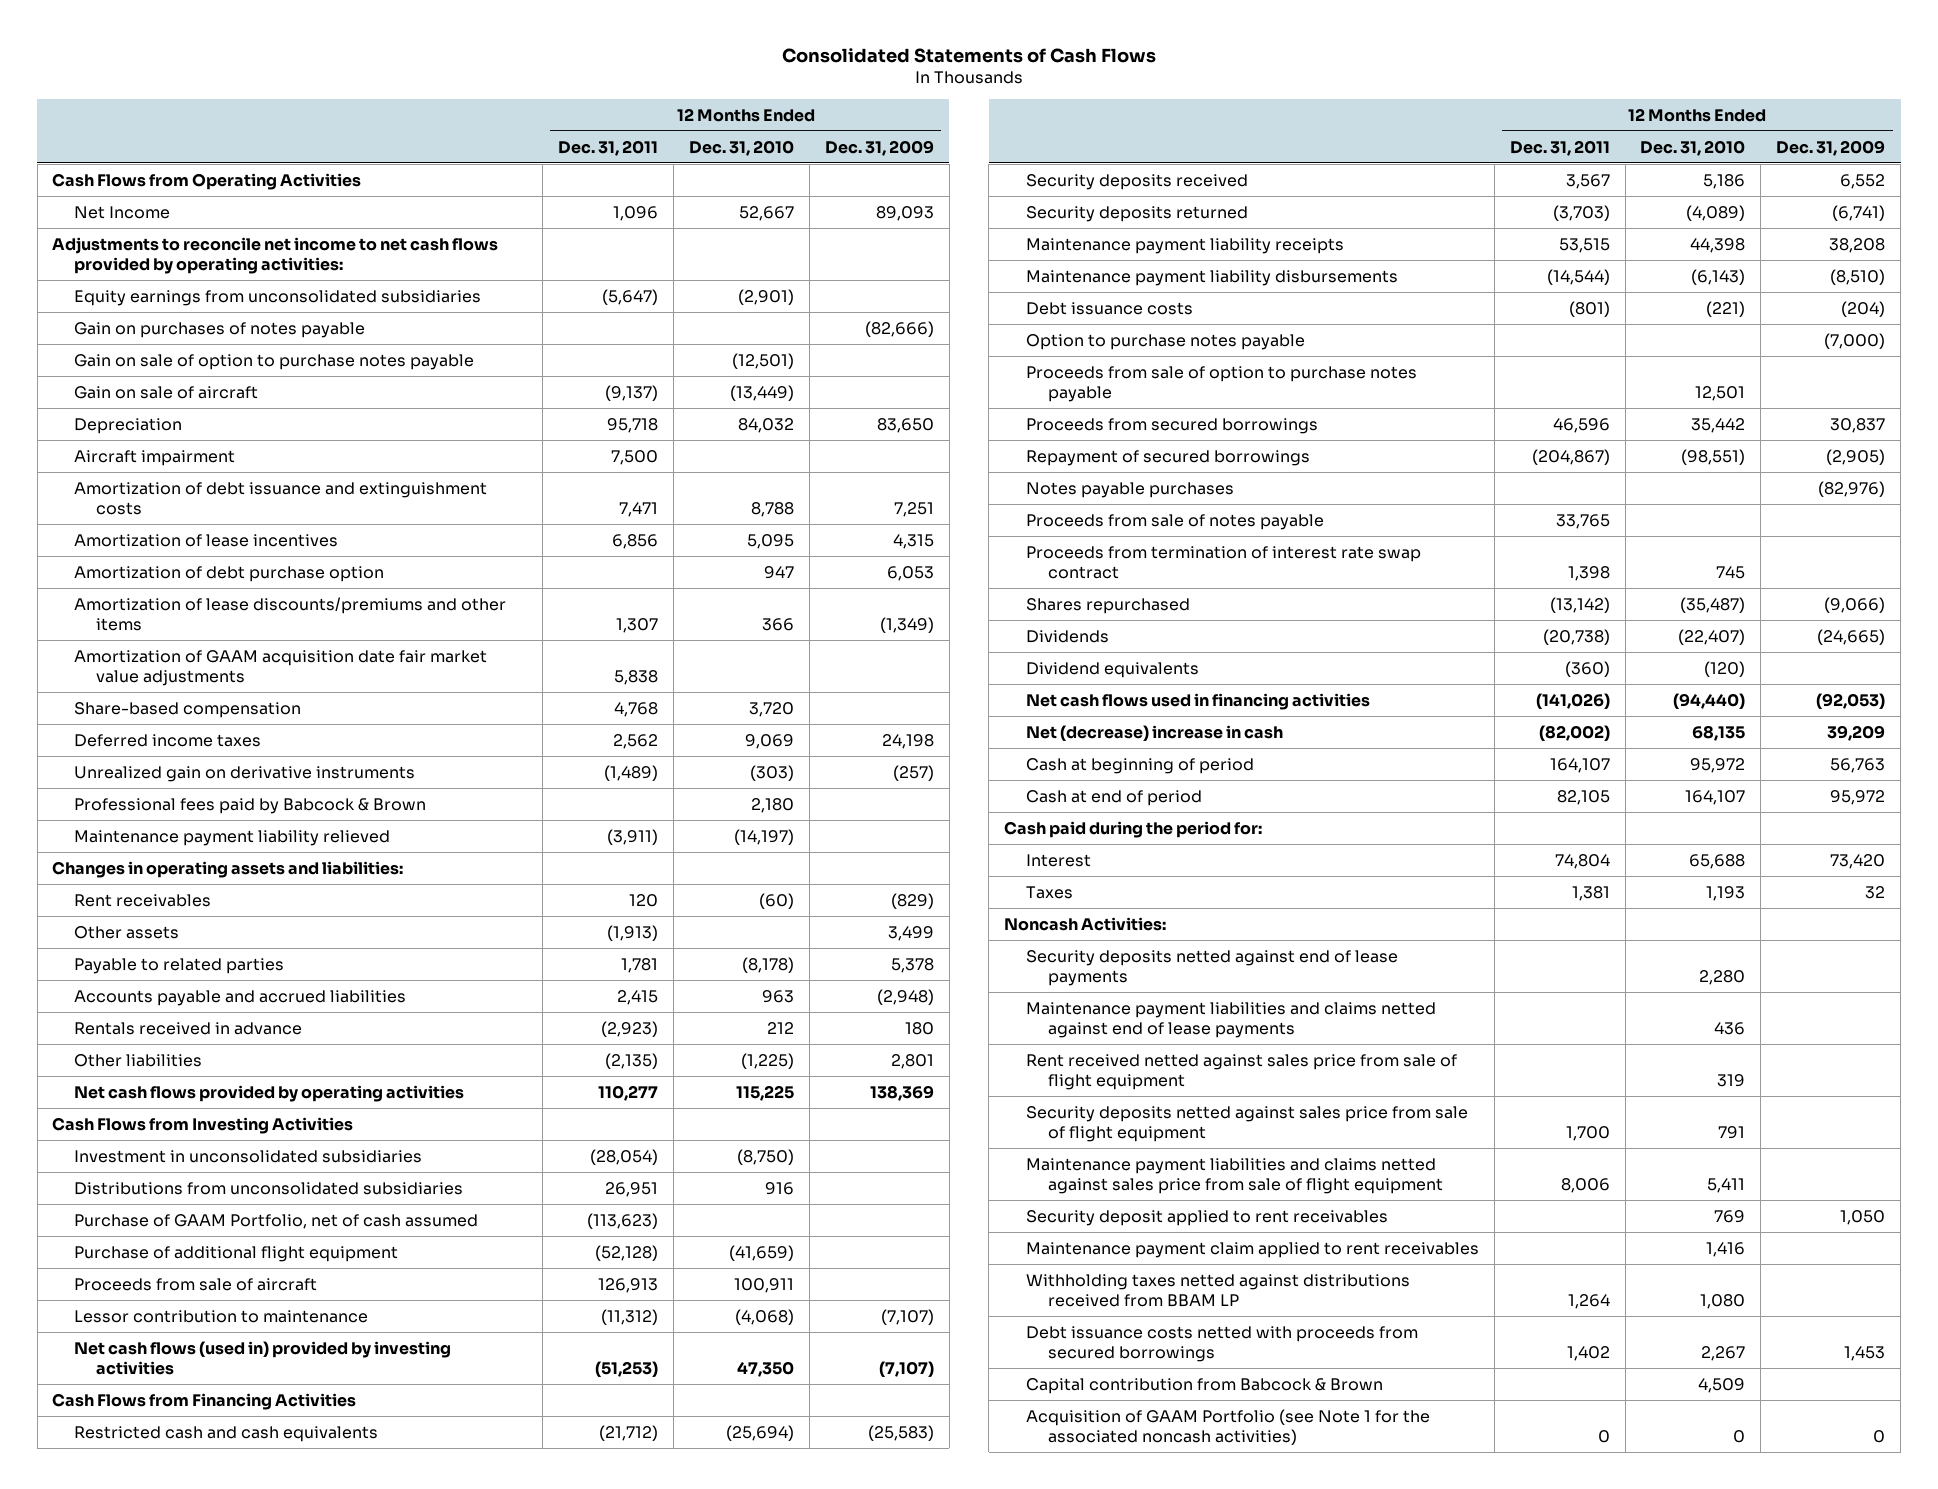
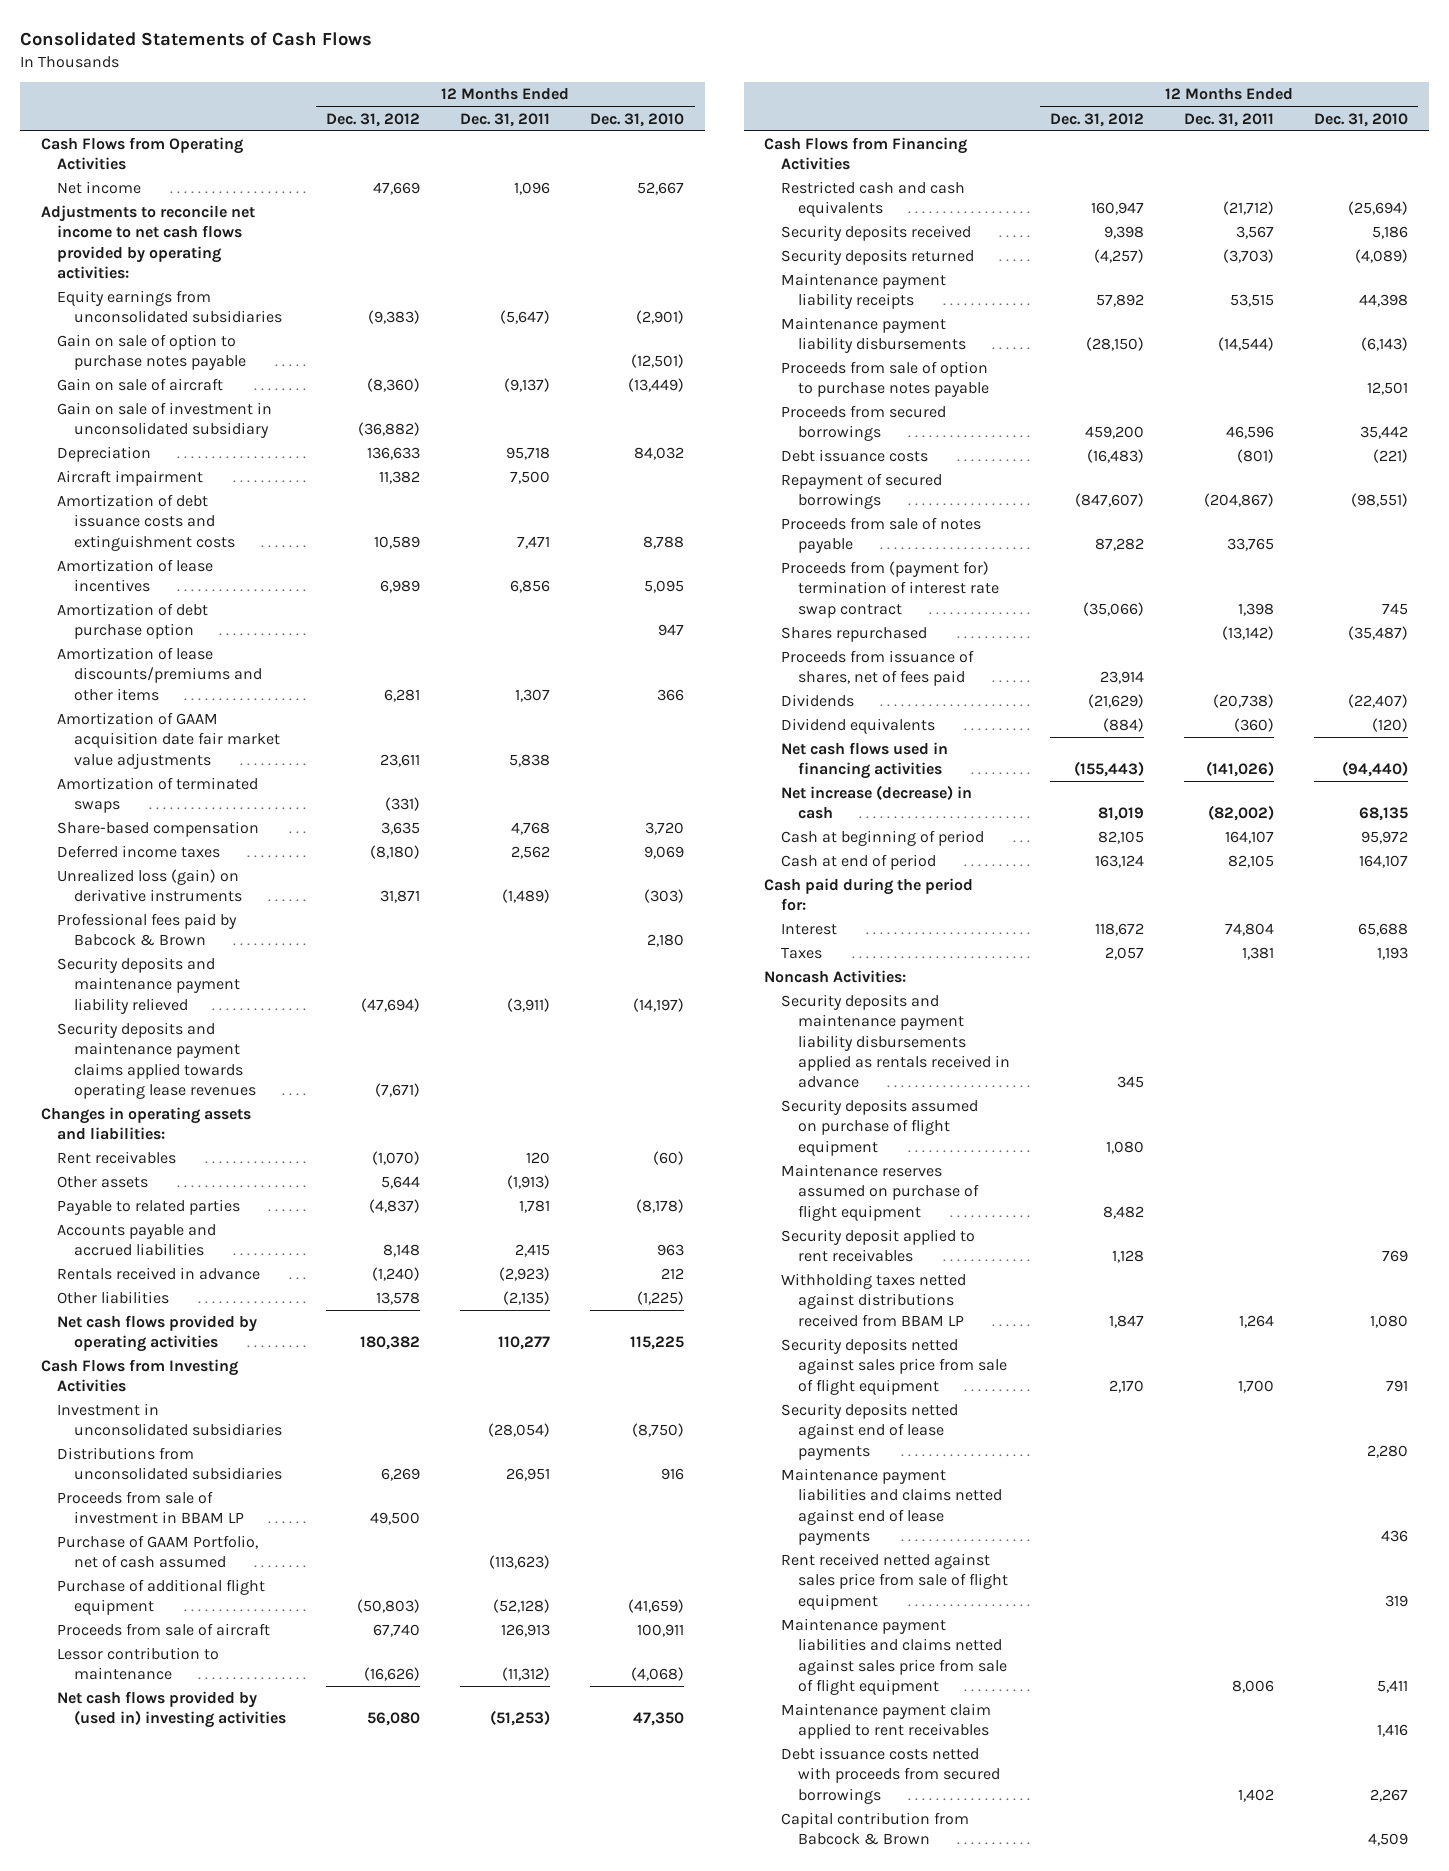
- | 12 Months Ended Dec. 31, 2011 | 12 Months Ended Dec. 31, 2010 | 12 Months Ended Dec. 31, 2009
+ | 12 Months Ended Dec. 31, 2012 | 12 Months Ended Dec. 31, 2011 | 12 Months Ended Dec. 31, 2010
- Net Income | 1,096 | 52,667 | 89,093
+ Net income | 47,669 | 1,096 | 52,667
- Gain on purchases of notes payable | | | (82,666)
+ Gain on sale of investment in unconsolidated subsidiary | (36,882) | |
- Amortization of debt issuance and extinguishment costs | 7,471 | 8,788 | 7,251
+ Amortization of debt issuance costs and extinguishment costs | 10,589 | 7,471 | 8,788
+ Amortization of terminated swaps | (331) | |
- Unrealized gain on derivative instruments | (1,489) | (303) | (257)
+ Unrealized loss (gain) on derivative instruments | 31,871 | (1,489) | (303)
- Maintenance payment liability relieved | (3,911) | (14,197) |
+ Security deposits and maintenance payment liability relieved | (47,694) | (3,911) | (14,197)
+ Security deposits and maintenance payment claims applied towards operating lease revenues | (7,671) | |
+ Proceeds from sale of investment in BBAM LP | 49,500 | |
- Net cash flows (used in) provided by investing activities | (51,253) | 47,350 | (7,107)
+ Net cash flows provided by (used in) investing activities | 56,080 | (51,253) | 47,350
- Option to purchase notes payable | | | (7,000)
moved down: Debt issuance costs | (16,483) | (801) | (221)
- Notes payable purchases | | | (82,976)
- Proceeds from termination of interest rate swap contract | 1,398 | 745 |
+ Proceeds from (payment for) termination of interest rate swap contract | (35,066) | 1,398 | 745
+ Proceeds from issuance of shares, net of fees paid | 23,914 | |
- Net (decrease) increase in cash | (82,002) | 68,135 | 39,209
+ Net increase (decrease) in cash | 81,019 | (82,002) | 68,135
+ Security deposits and maintenance payment liability disbursements applied as rentals received in advance | 345 | |
+ Security deposits assumed on purchase of flight equipment | 1,080 | |
+ Maintenance reserves assumed on purchase of flight equipment | 8,482 | |
moved up: Security deposit applied to rent receivables | 1,128 | | 769
moved up: Withholding taxes netted against distributions received from BBAM LP | 1,847 | 1,264 | 1,080
moved up: Security deposits netted against sales price from sale of flight equipment | 2,170 | 1,700 | 791
- Acquisition of GAAM Portfolio (see Note 1 for the associated noncash activities) | 0 | 0 | 0

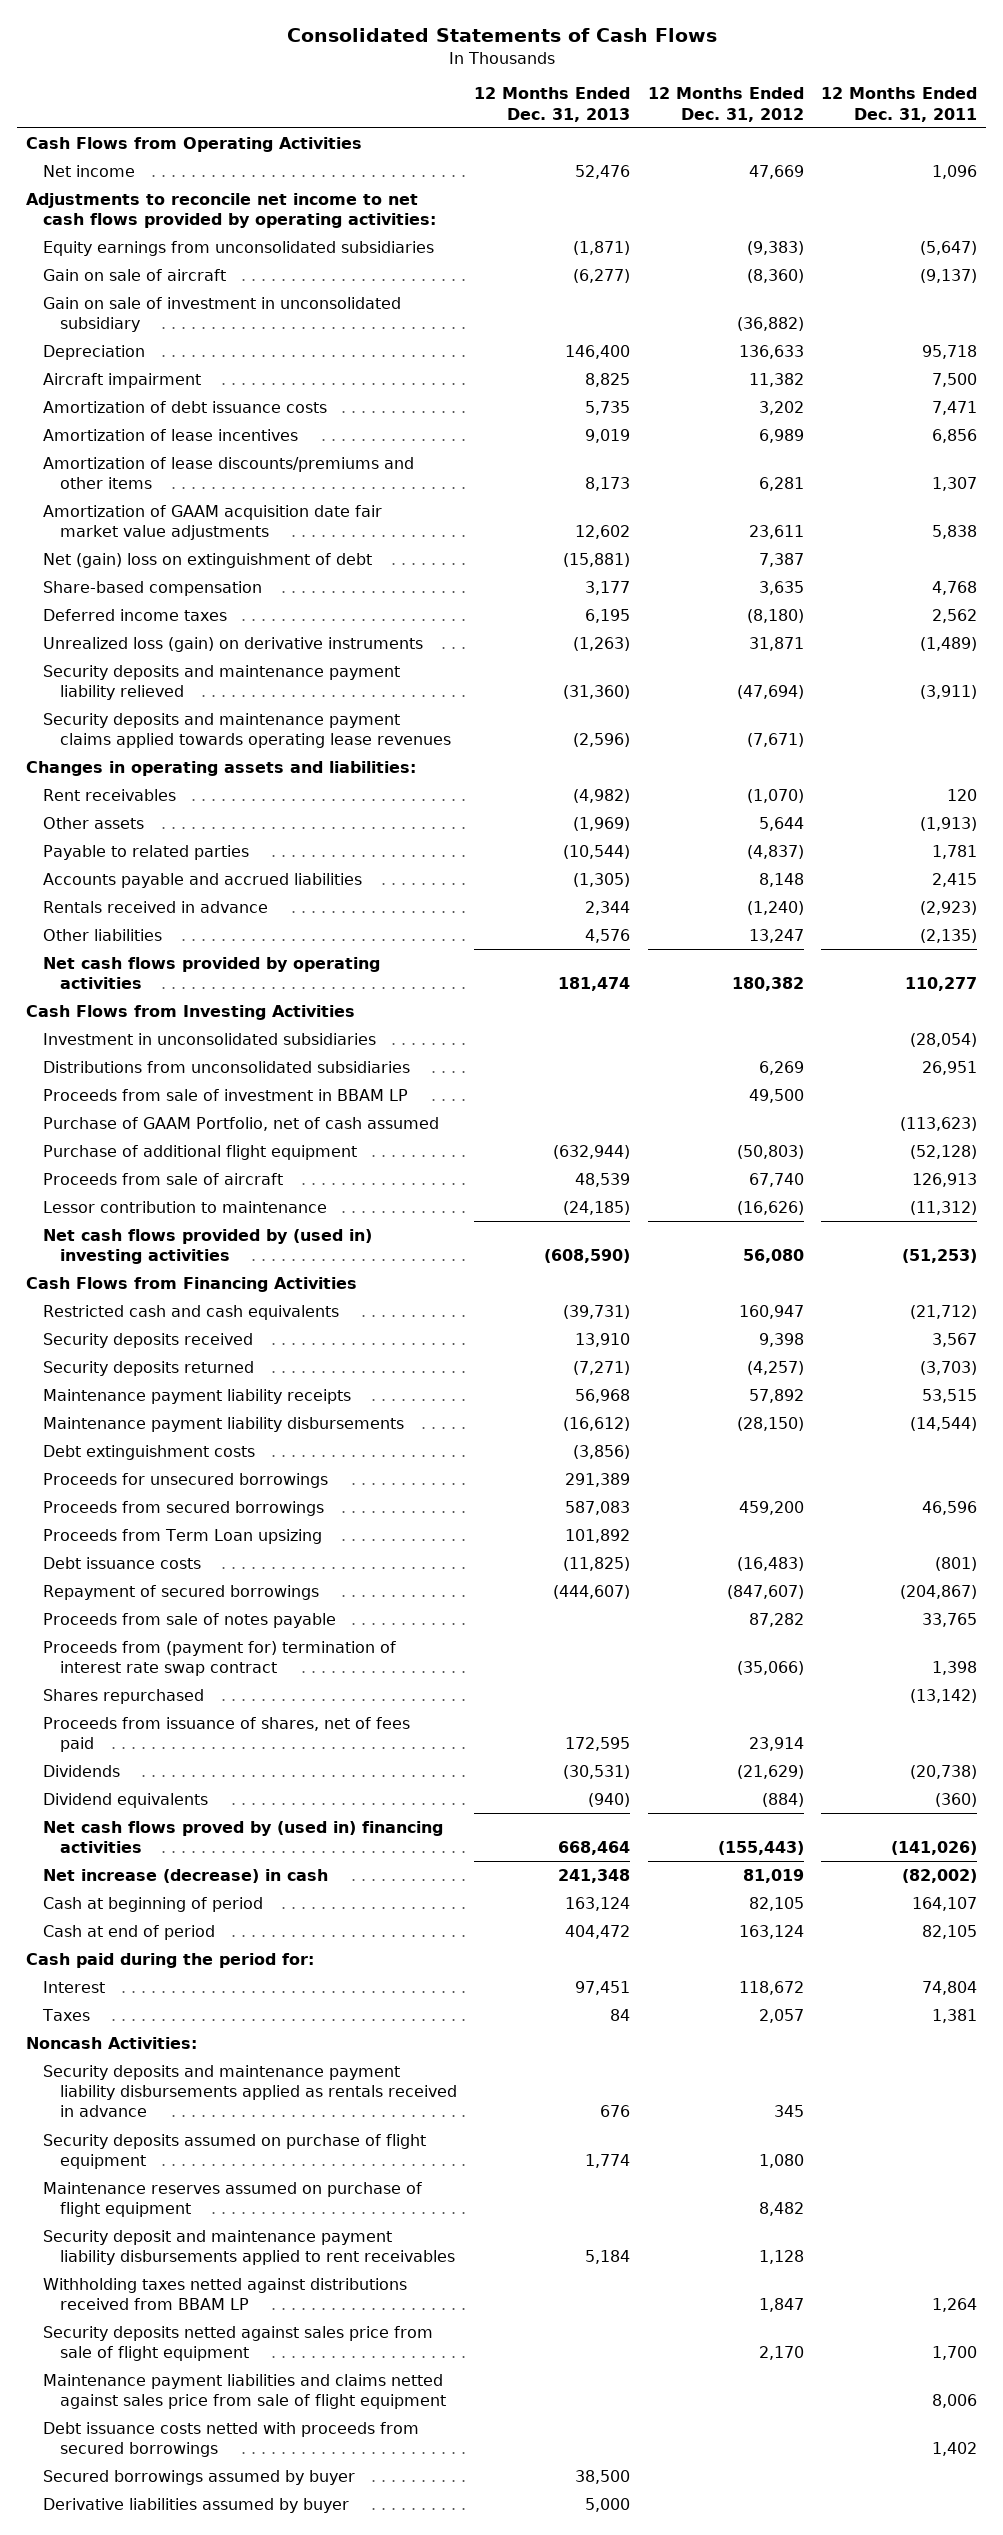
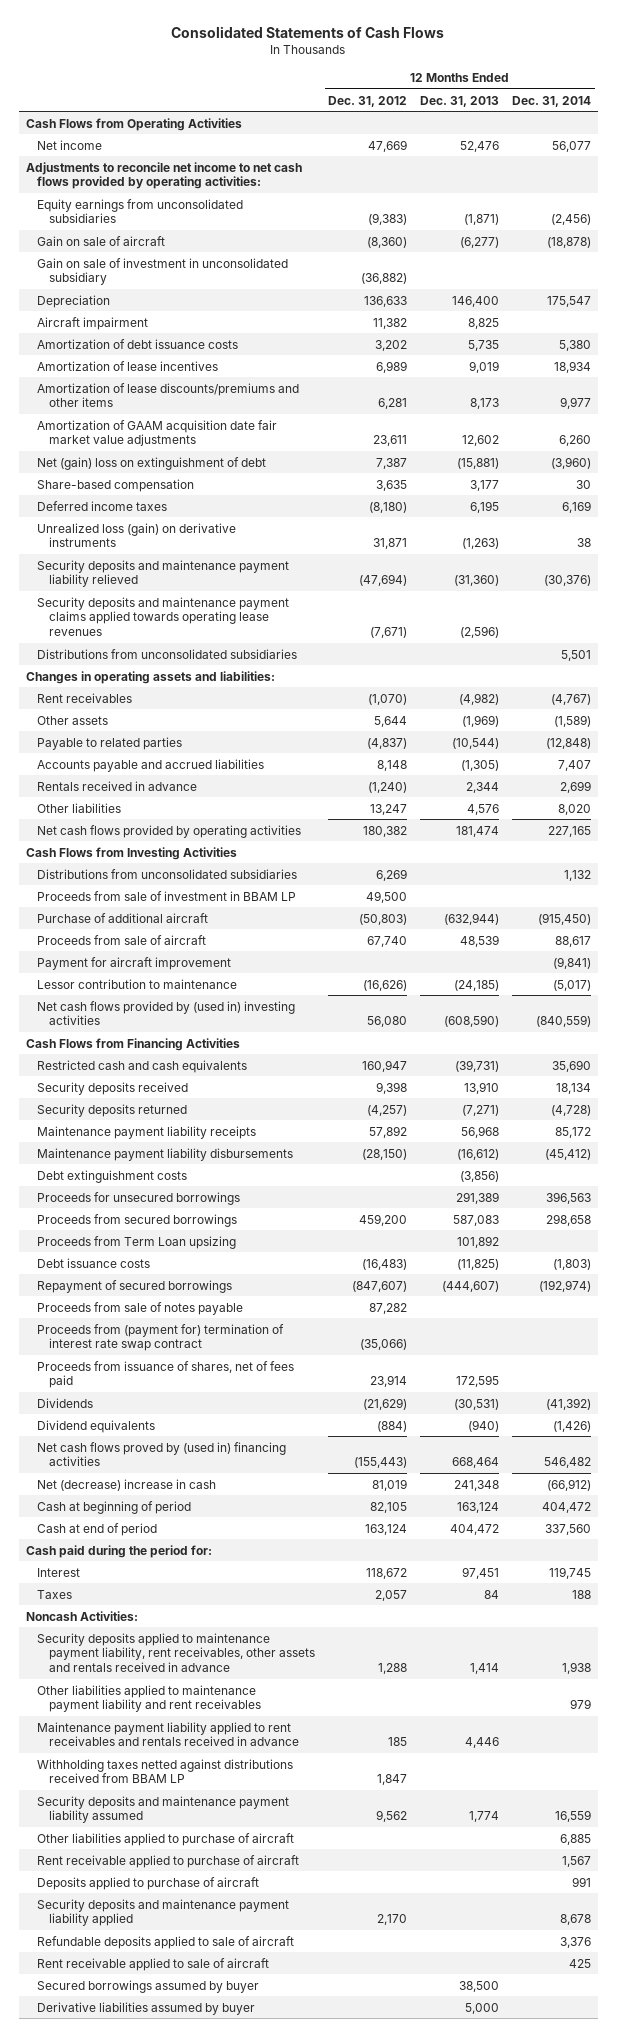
- | 12 Months Ended Dec. 31, 2013 | 12 Months Ended Dec. 31, 2012 | 12 Months Ended Dec. 31, 2011
+ | 12 Months Ended Dec. 31, 2012 | 12 Months Ended Dec. 31, 2013 | 12 Months Ended Dec. 31, 2014
+ Distributions from unconsolidated subsidiaries | | | 5,501
- Investment in unconsolidated subsidiaries | | | (28,054)
- Purchase of GAAM Portfolio, net of cash assumed | | | (113,623)
- Purchase of additional flight equipment | (632,944) | (50,803) | (52,128)
+ Purchase of additional aircraft | (50,803) | (632,944) | (915,450)
+ Payment for aircraft improvement | | | (9,841)
- Shares repurchased | | | (13,142)
- Net increase (decrease) in cash | 241,348 | 81,019 | (82,002)
+ Net (decrease) increase in cash | 81,019 | 241,348 | (66,912)
- Security deposits and maintenance payment liability disbursements applied as rentals received in advance | 676 | 345 |
- Security deposits assumed on purchase of flight equipment | 1,774 | 1,080 |
- Maintenance reserves assumed on purchase of flight equipment | | 8,482 |
- Security deposit and maintenance payment liability disbursements applied to rent receivables | 5,184 | 1,128 |
+ Security deposits applied to maintenance payment liability, rent receivables, other assets and rentals received in advance | 1,288 | 1,414 | 1,938
+ Other liabilities applied to maintenance payment liability and rent receivables | | | 979
+ Maintenance payment liability applied to rent receivables and rentals received in advance | 185 | 4,446 |
- Security deposits netted against sales price from sale of flight equipment | | 2,170 | 1,700
- Maintenance payment liabilities and claims netted against sales price from sale of flight equipment | | | 8,006
- Debt issuance costs netted with proceeds from secured borrowings | | | 1,402
+ Security deposits and maintenance payment liability assumed | 9,562 | 1,774 | 16,559
+ Other liabilities applied to purchase of aircraft | | | 6,885
+ Rent receivable applied to purchase of aircraft | | | 1,567
+ Deposits applied to purchase of aircraft | | | 991
+ Security deposits and maintenance payment liability applied | 2,170 | | 8,678
+ Refundable deposits applied to sale of aircraft | | | 3,376
+ Rent receivable applied to sale of aircraft | | | 425

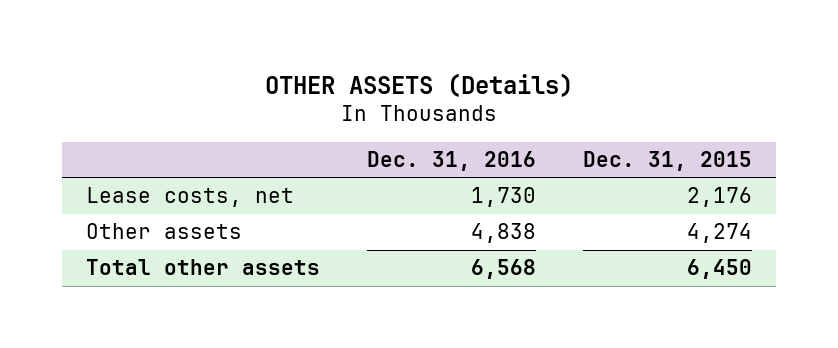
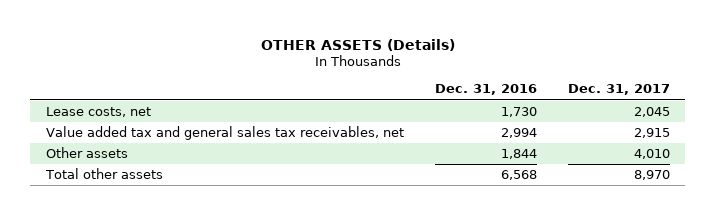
- | Dec. 31, 2016 | Dec. 31, 2015
+ | Dec. 31, 2016 | Dec. 31, 2017
- Other assets | 4,838 | 4,274
+ Value added tax and general sales tax receivables, net | 2,994 | 2,915
+ Other assets | 1,844 | 4,010

